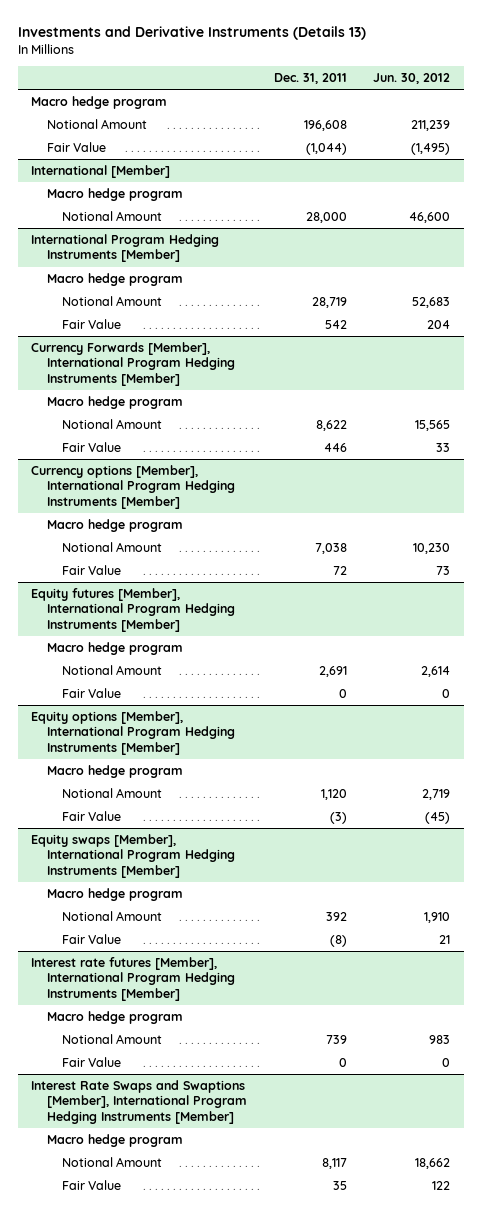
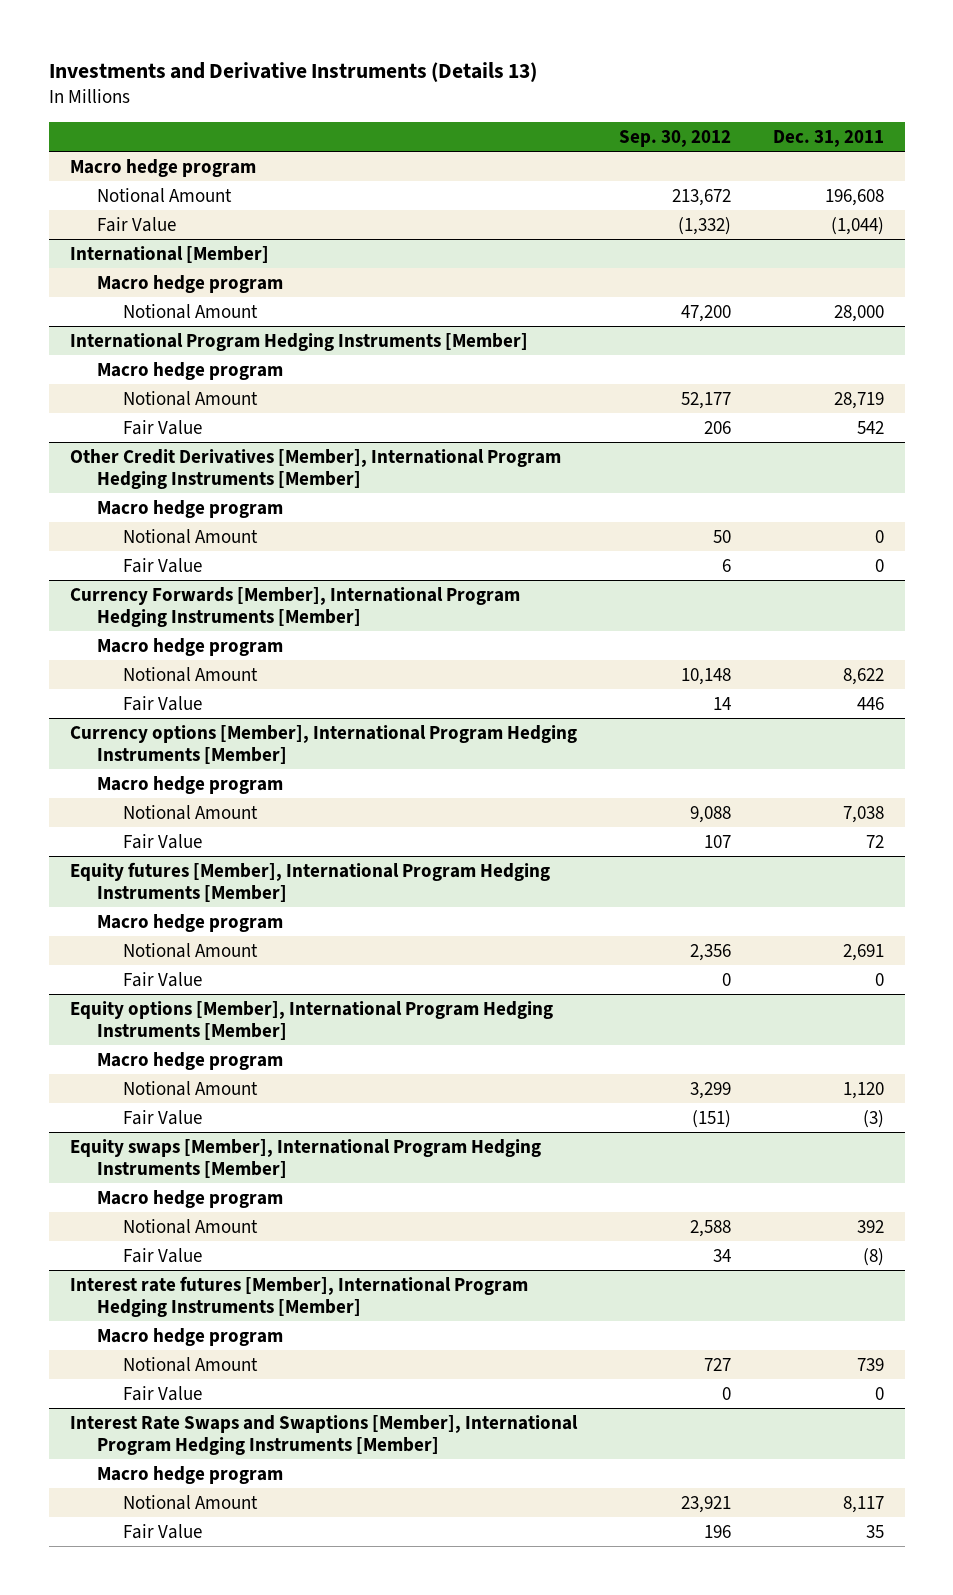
- | Dec. 31, 2011 | Jun. 30, 2012
+ | Sep. 30, 2012 | Dec. 31, 2011
+ Other Credit Derivatives [Member], International Program Hedging Instruments [Member]
+ Macro hedge program
+ Notional Amount | 50 | 0
+ Fair Value | 6 | 0

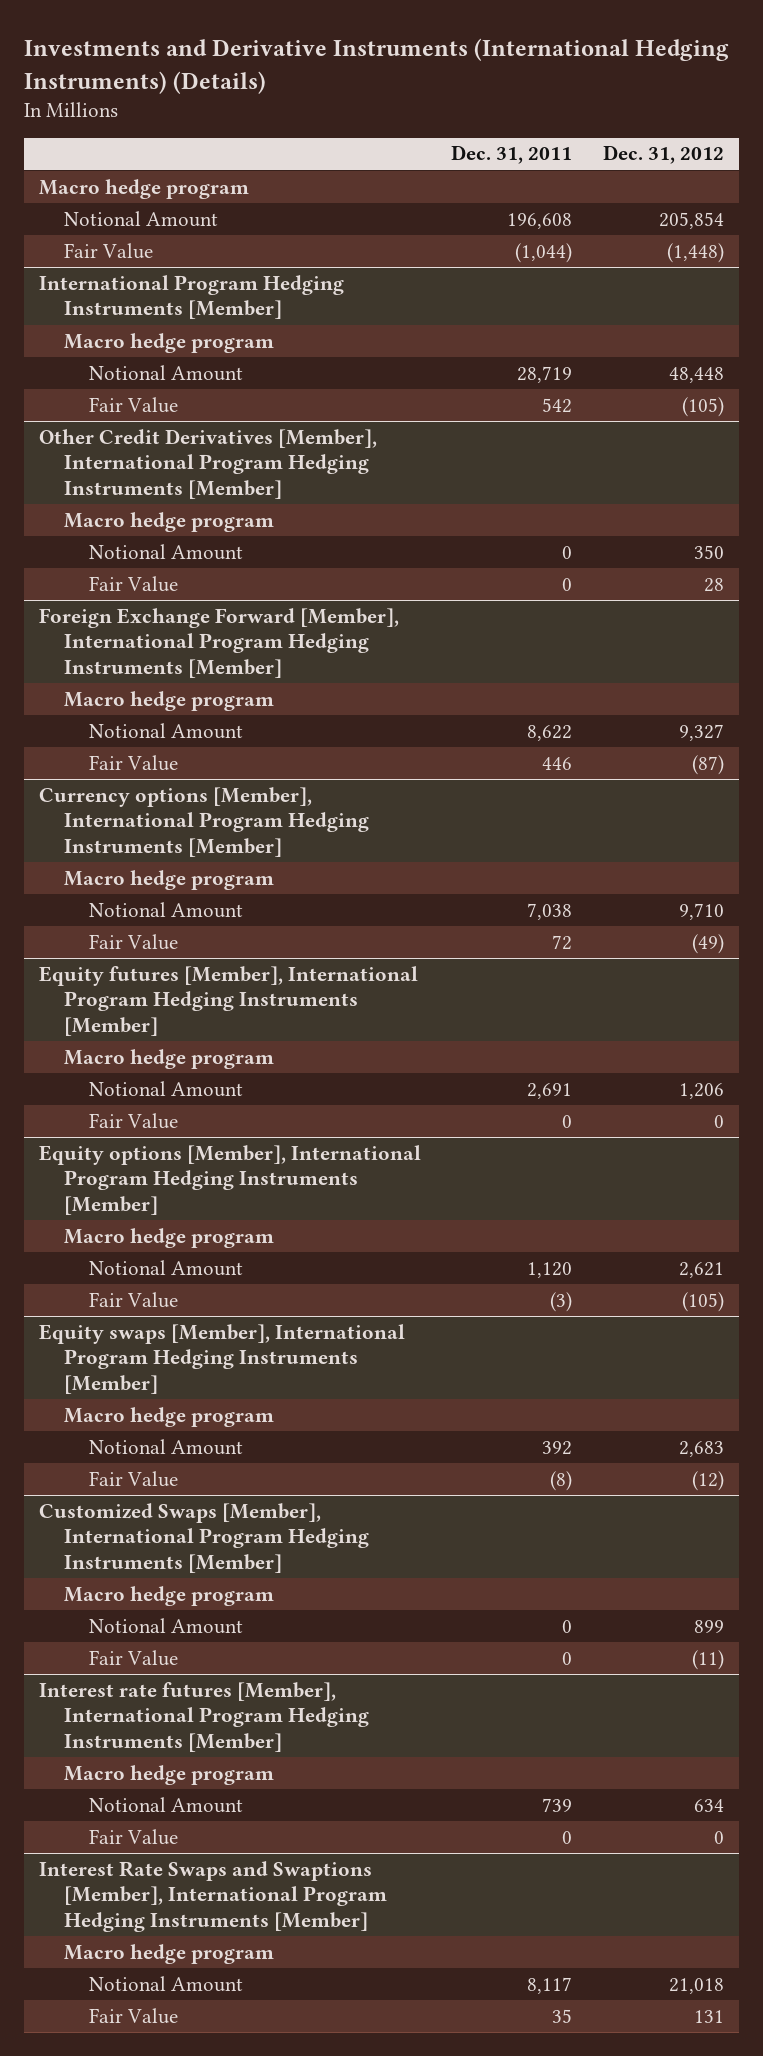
- Investments and Derivative Instruments (Details 13)
+ Investments and Derivative Instruments (International Hedging Instruments) (Details)
- | Sep. 30, 2012 | Dec. 31, 2011
+ | Dec. 31, 2011 | Dec. 31, 2012
- International [Member]
- Macro hedge program
- Notional Amount | 47,200 | 28,000
- Currency Forwards [Member], International Program Hedging Instruments [Member]
+ Foreign Exchange Forward [Member], International Program Hedging Instruments [Member]
+ Customized Swaps [Member], International Program Hedging Instruments [Member]
+ Macro hedge program
+ Notional Amount | 0 | 899
+ Fair Value | 0 | (11)

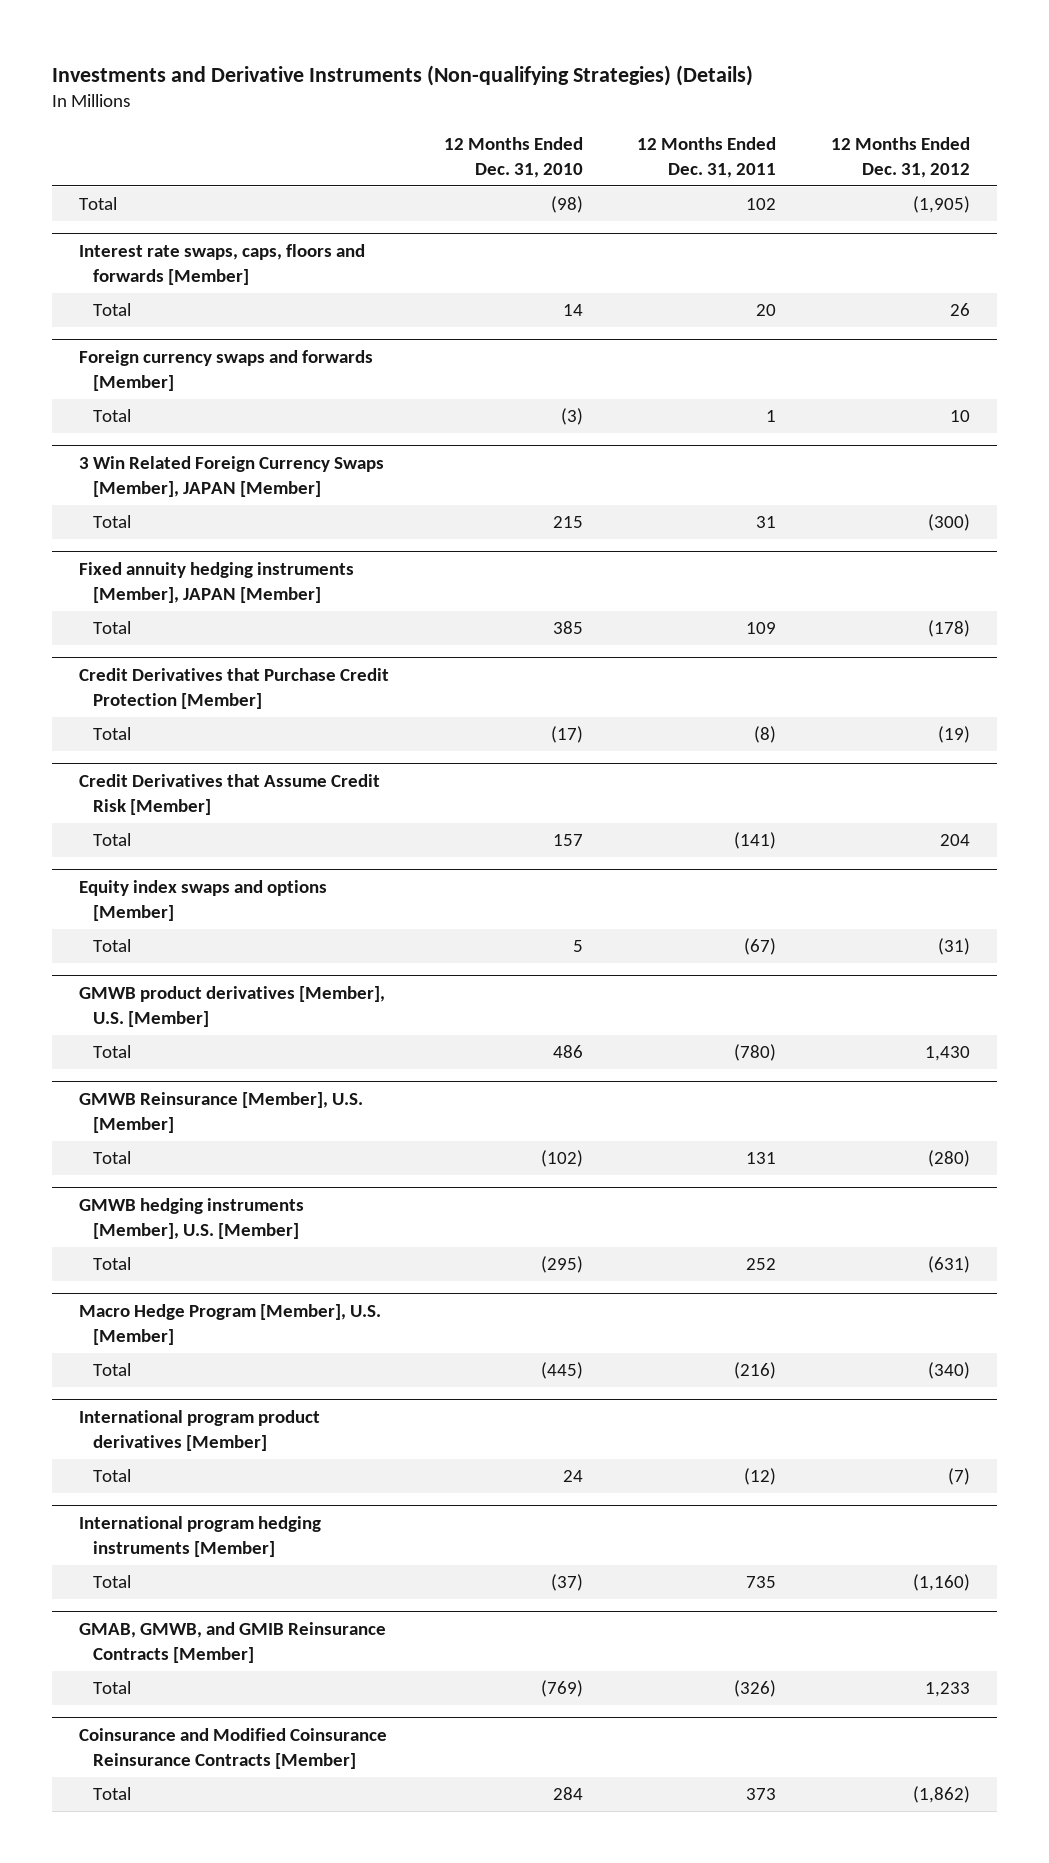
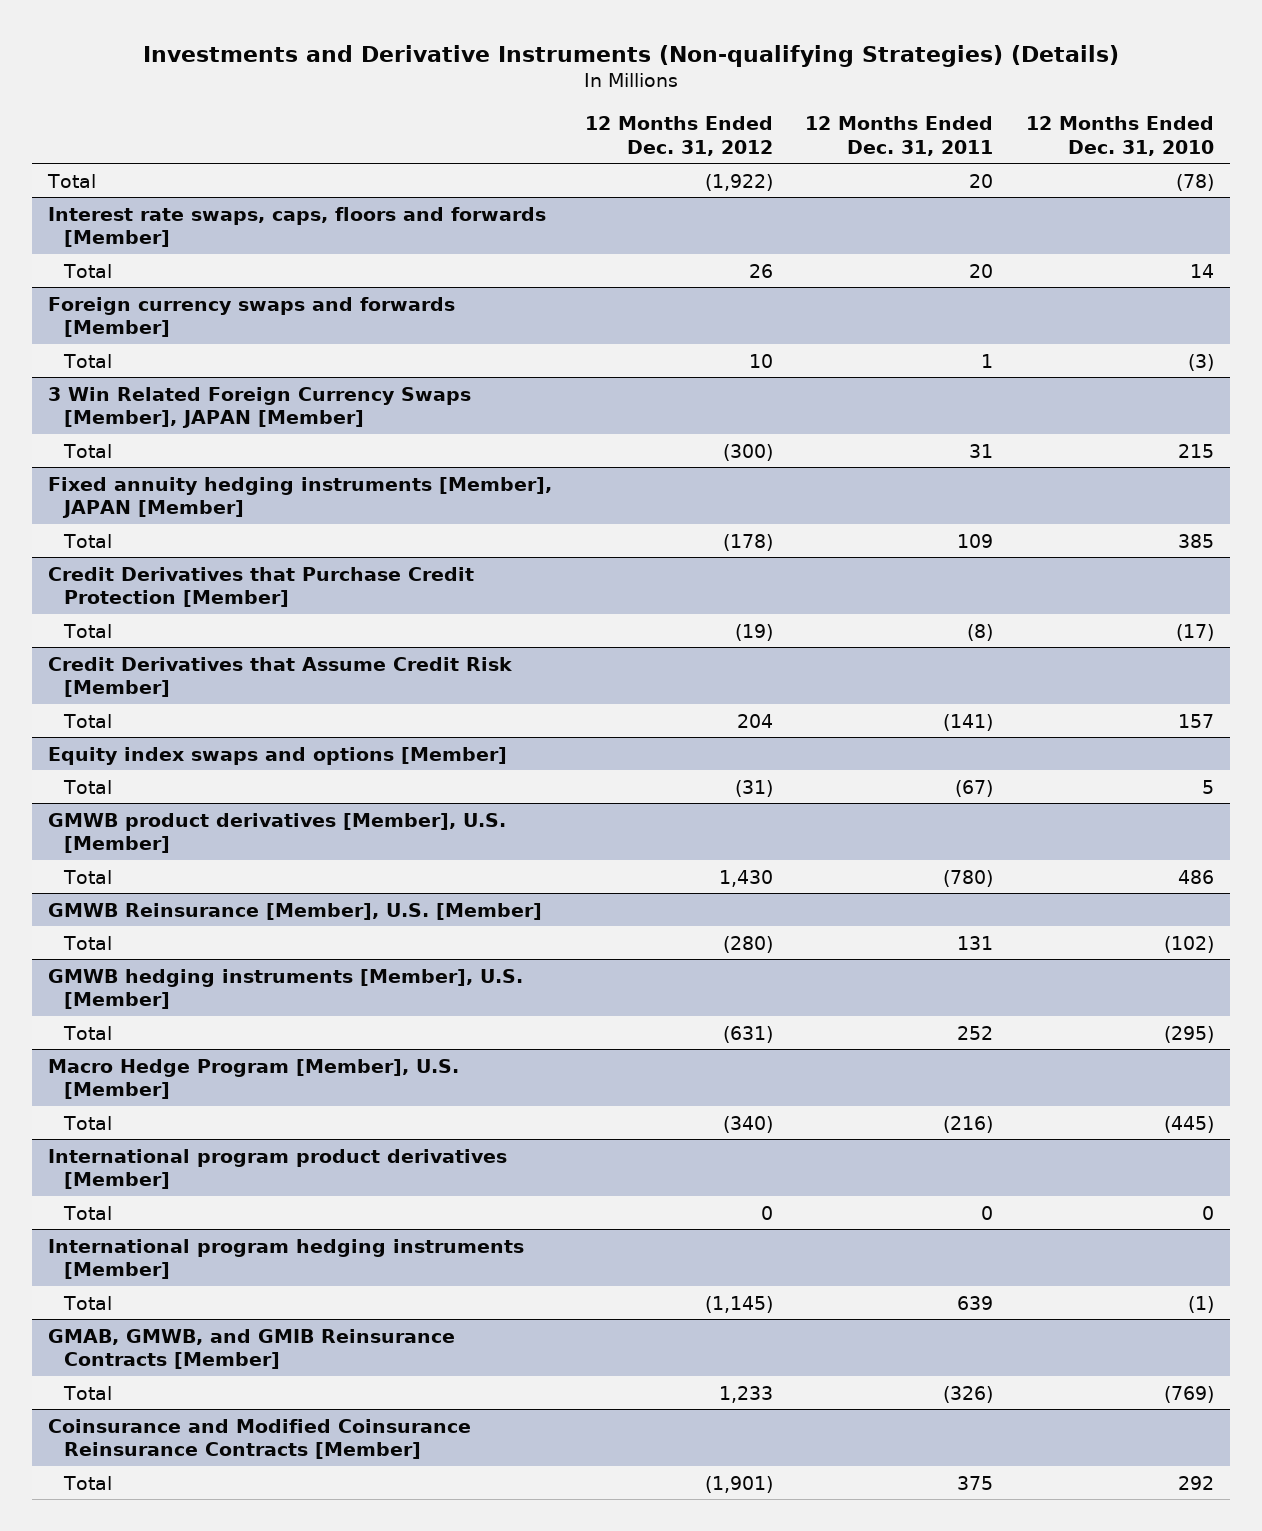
- | 12 Months Ended Dec. 31, 2010 | 12 Months Ended Dec. 31, 2011 | 12 Months Ended Dec. 31, 2012
+ | 12 Months Ended Dec. 31, 2012 | 12 Months Ended Dec. 31, 2011 | 12 Months Ended Dec. 31, 2010
- Total | (98) | 102 | (1,905)
+ Total | (1,922) | 20 | (78)
@ International program product derivatives [Member]
- Total | 24 | (12) | (7)
+ Total | 0 | 0 | 0
@ International program hedging instruments [Member]
- Total | (37) | 735 | (1,160)
+ Total | (1,145) | 639 | (1)
@ Coinsurance and Modified Coinsurance Reinsurance Contracts [Member]
- Total | 284 | 373 | (1,862)
+ Total | (1,901) | 375 | 292

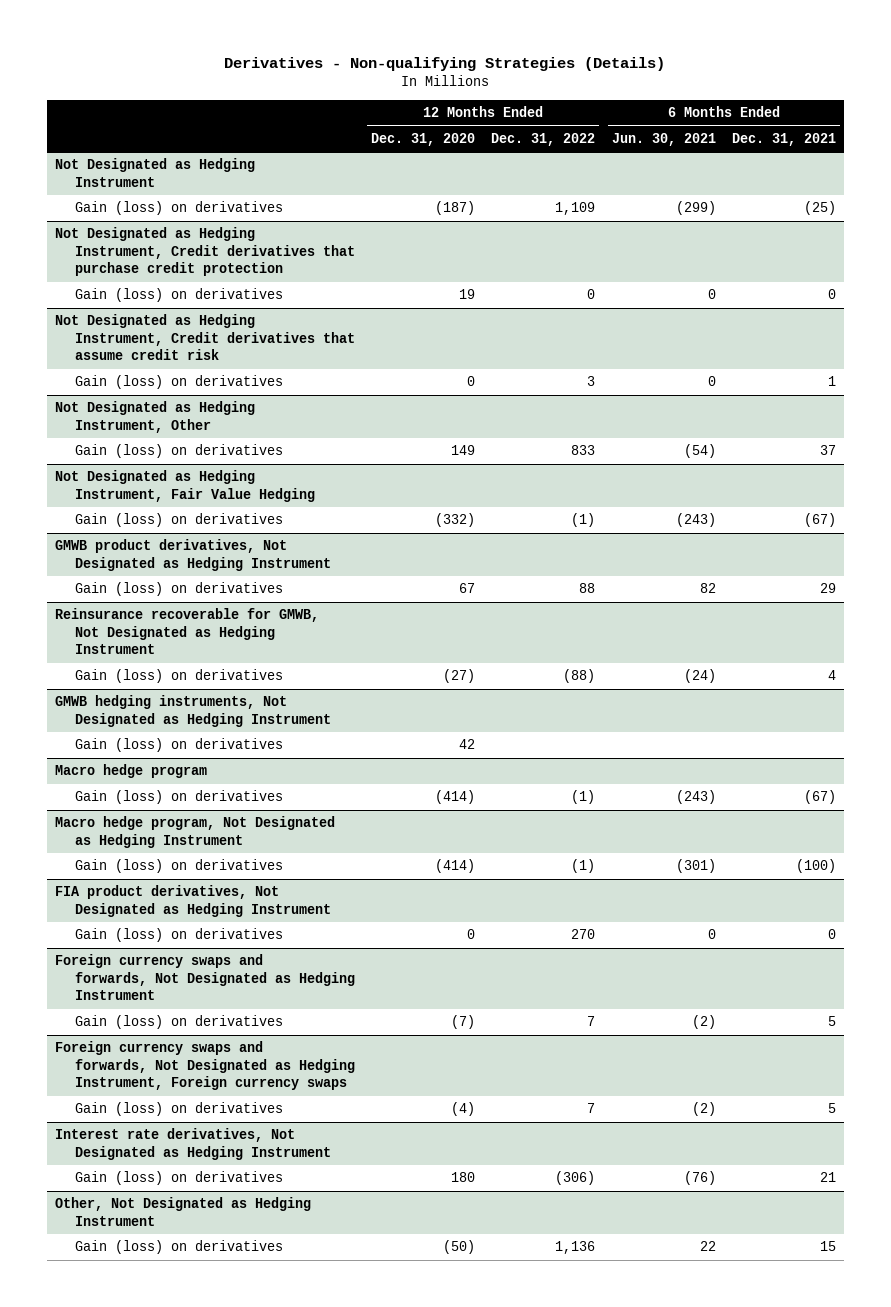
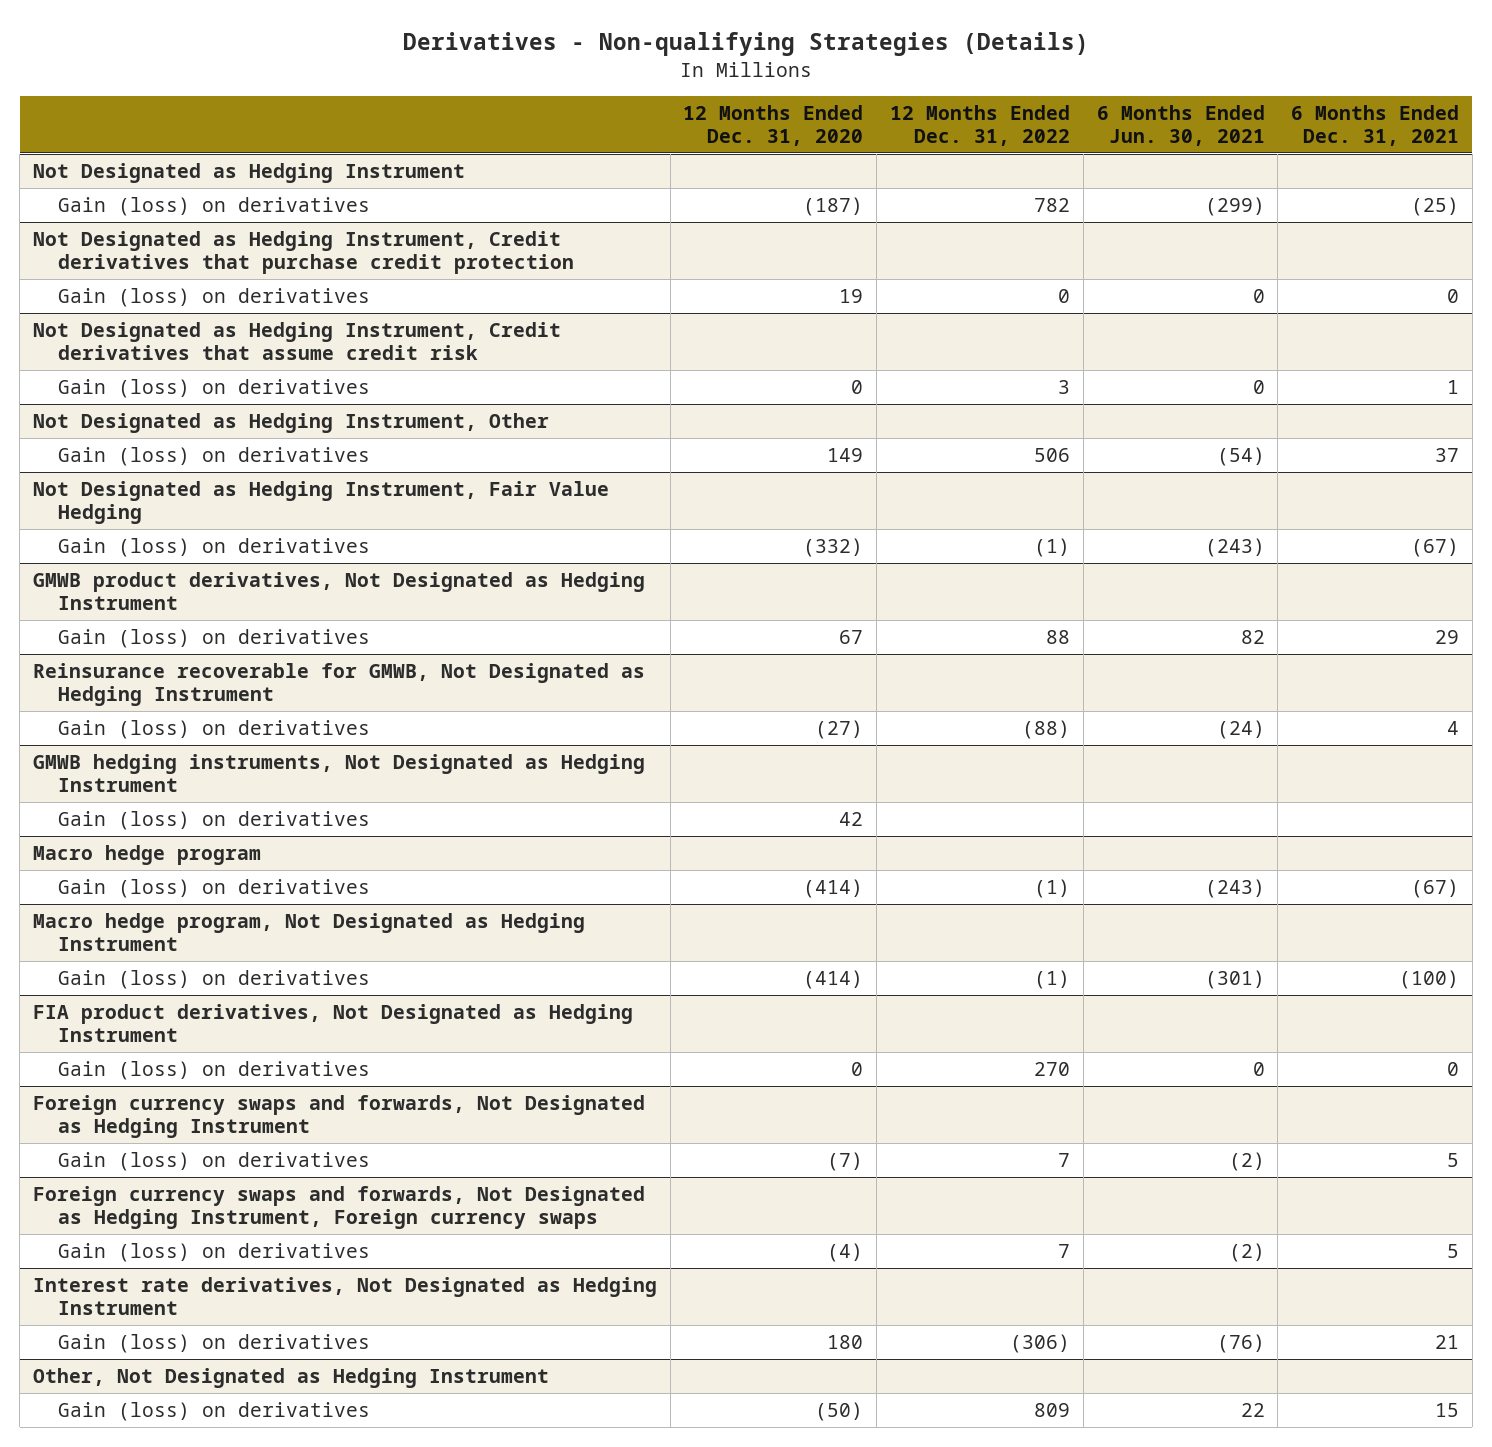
@ Not Designated as Hedging Instrument
- Gain (loss) on derivatives | (187) | 1,109 | (299) | (25)
+ Gain (loss) on derivatives | (187) | 782 | (299) | (25)
@ Not Designated as Hedging Instrument, Other
- Gain (loss) on derivatives | 149 | 833 | (54) | 37
+ Gain (loss) on derivatives | 149 | 506 | (54) | 37
@ Other, Not Designated as Hedging Instrument
- Gain (loss) on derivatives | (50) | 1,136 | 22 | 15
+ Gain (loss) on derivatives | (50) | 809 | 22 | 15

